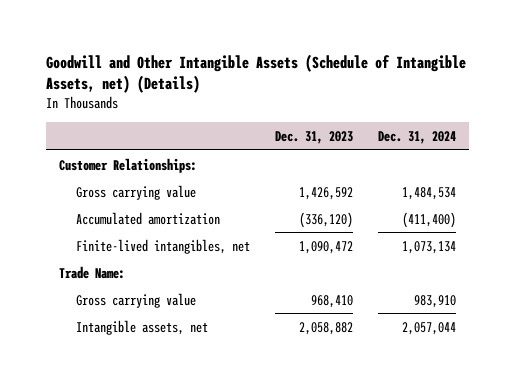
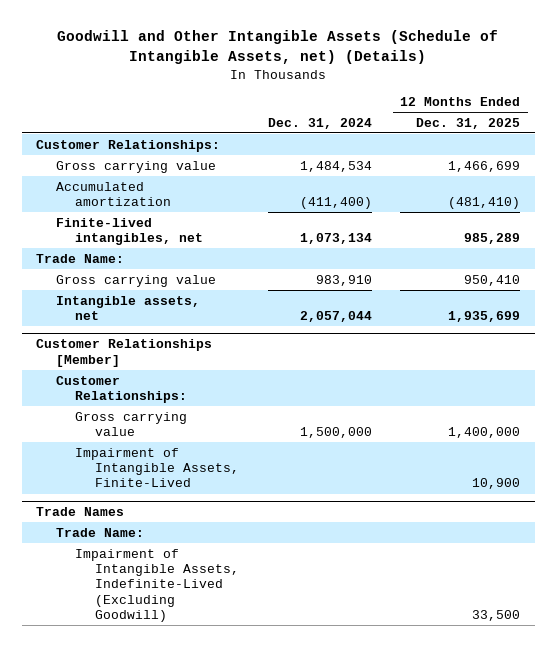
- | Dec. 31, 2023 | Dec. 31, 2024
+ | Dec. 31, 2024 | 12 Months Ended Dec. 31, 2025
+ Customer Relationships [Member]
+ Customer Relationships:
+ Gross carrying value | 1,500,000 | 1,400,000
+ Impairment of Intangible Assets, Finite-Lived | | 10,900
+ Trade Names
+ Trade Name:
+ Impairment of Intangible Assets, Indefinite-Lived (Excluding Goodwill) | | 33,500

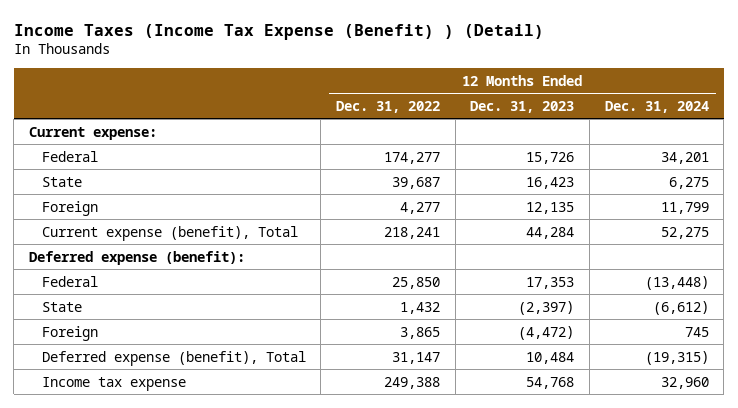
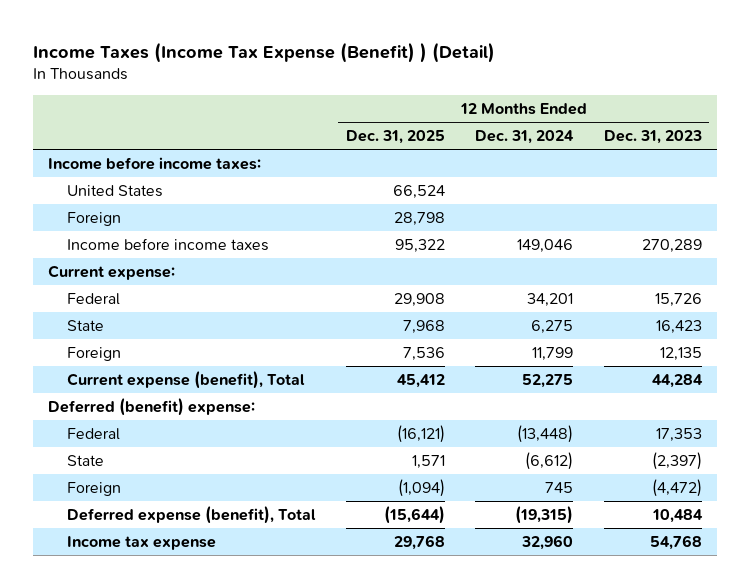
- | 12 Months Ended Dec. 31, 2022 | 12 Months Ended Dec. 31, 2023 | 12 Months Ended Dec. 31, 2024
+ | 12 Months Ended Dec. 31, 2025 | 12 Months Ended Dec. 31, 2024 | 12 Months Ended Dec. 31, 2023
+ Income before income taxes:
+ United States | 66,524 | |
+ Foreign | 28,798 | |
+ Income before income taxes | 95,322 | 149,046 | 270,289
- Deferred expense (benefit):
+ Deferred (benefit) expense:

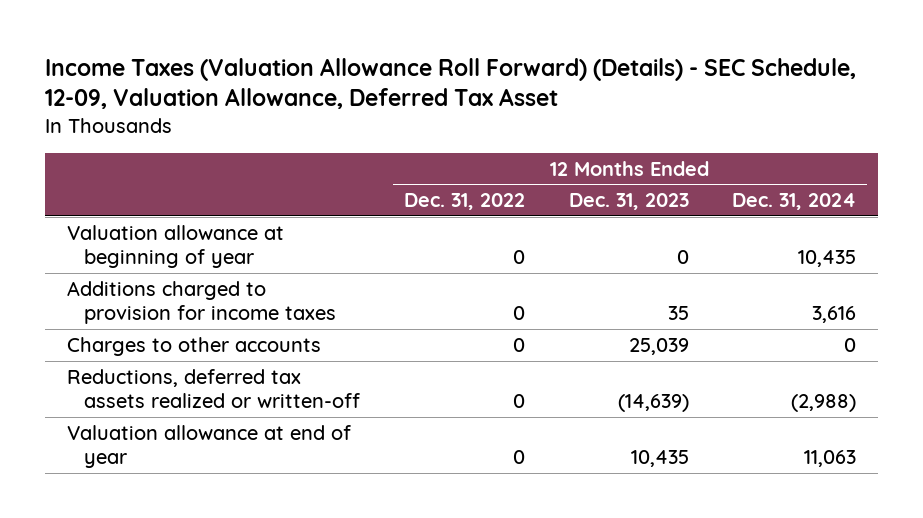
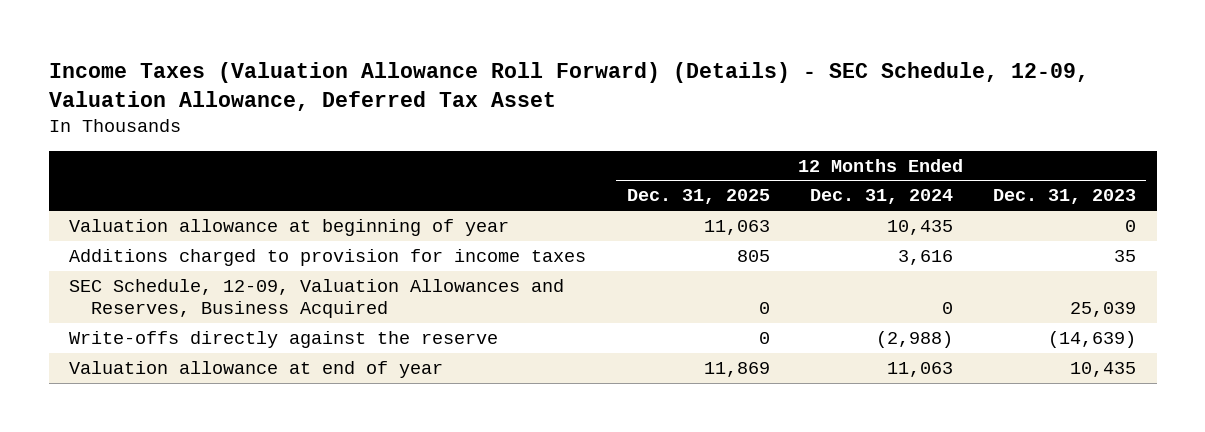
- | 12 Months Ended Dec. 31, 2022 | 12 Months Ended Dec. 31, 2023 | 12 Months Ended Dec. 31, 2024
+ | 12 Months Ended Dec. 31, 2025 | 12 Months Ended Dec. 31, 2024 | 12 Months Ended Dec. 31, 2023
- Charges to other accounts | 0 | 25,039 | 0
- Reductions, deferred tax assets realized or written-off | 0 | (14,639) | (2,988)
+ SEC Schedule, 12-09, Valuation Allowances and Reserves, Business Acquired | 0 | 0 | 25,039
+ Write-offs directly against the reserve | 0 | (2,988) | (14,639)

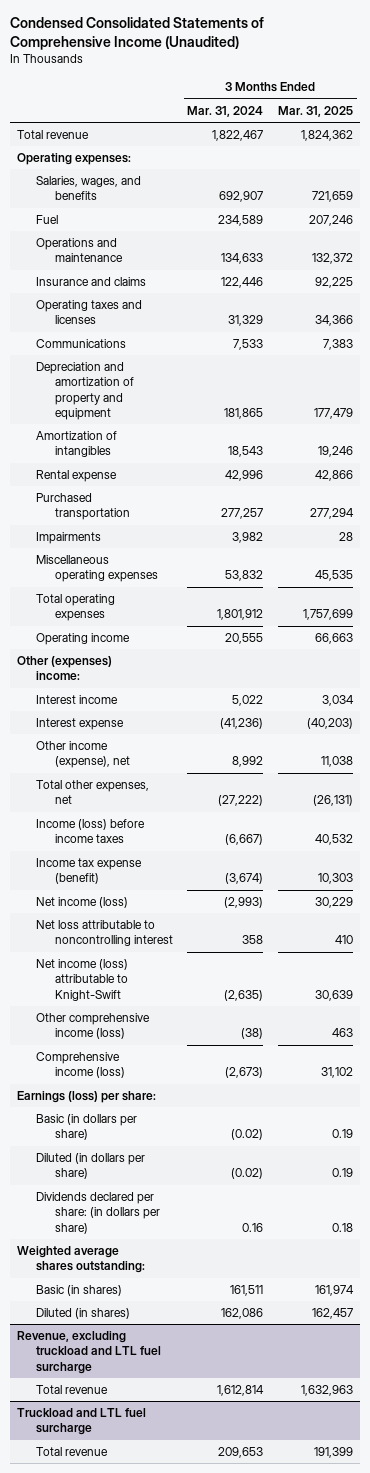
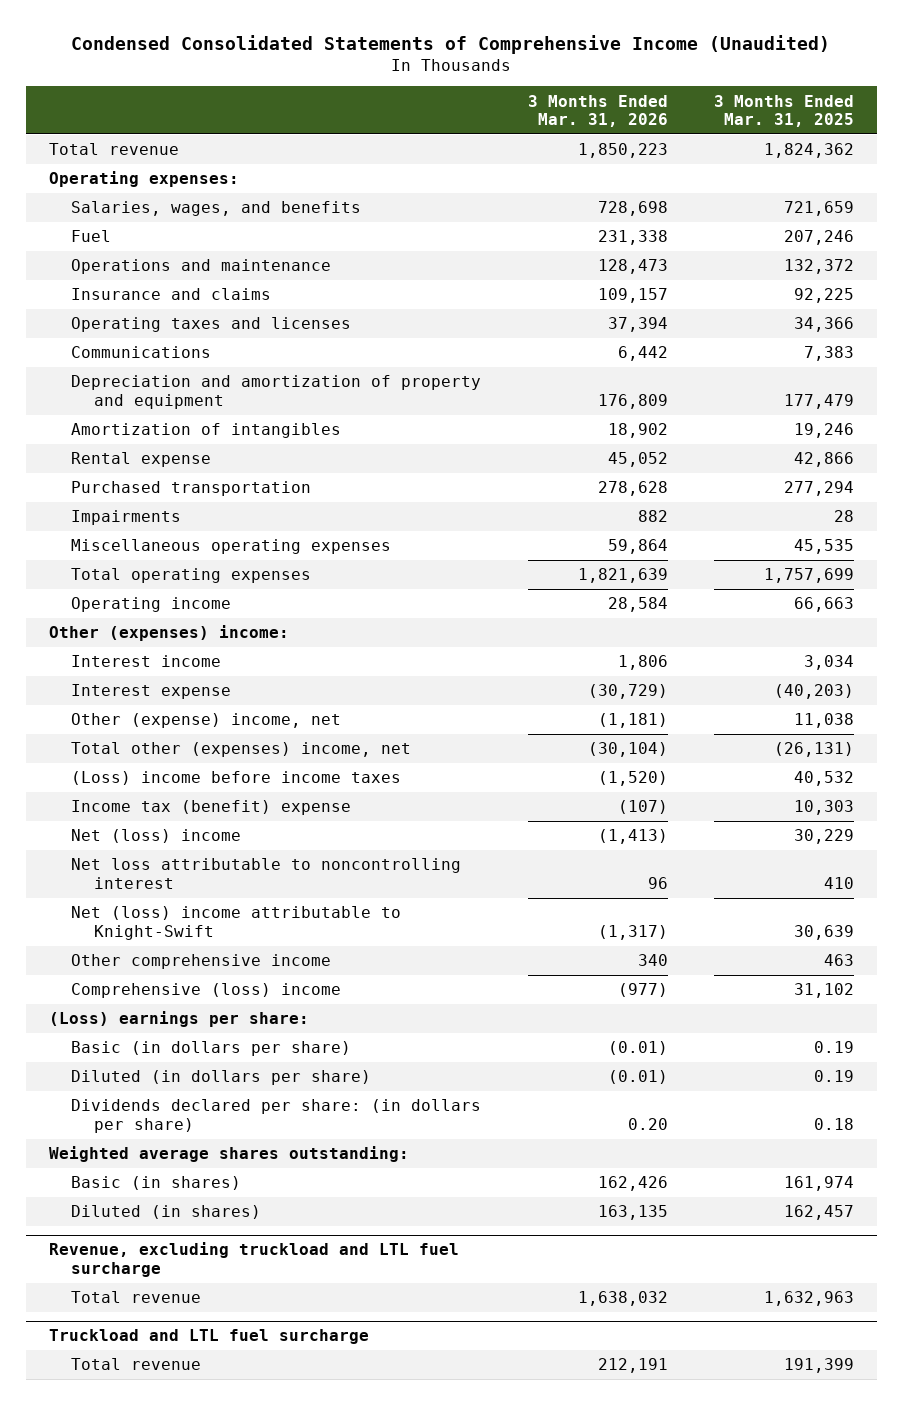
- | 3 Months Ended Mar. 31, 2024 | 3 Months Ended Mar. 31, 2025
+ | 3 Months Ended Mar. 31, 2026 | 3 Months Ended Mar. 31, 2025
- Other income (expense), net | 8,992 | 11,038
- Total other expenses, net | (27,222) | (26,131)
- Income (loss) before income taxes | (6,667) | 40,532
- Income tax expense (benefit) | (3,674) | 10,303
- Net income (loss) | (2,993) | 30,229
+ Other (expense) income, net | (1,181) | 11,038
+ Total other (expenses) income, net | (30,104) | (26,131)
+ (Loss) income before income taxes | (1,520) | 40,532
+ Income tax (benefit) expense | (107) | 10,303
+ Net (loss) income | (1,413) | 30,229
- Net income (loss) attributable to Knight-Swift | (2,635) | 30,639
- Other comprehensive income (loss) | (38) | 463
- Comprehensive income (loss) | (2,673) | 31,102
- Earnings (loss) per share:
+ Net (loss) income attributable to Knight-Swift | (1,317) | 30,639
+ Other comprehensive income | 340 | 463
+ Comprehensive (loss) income | (977) | 31,102
+ (Loss) earnings per share:

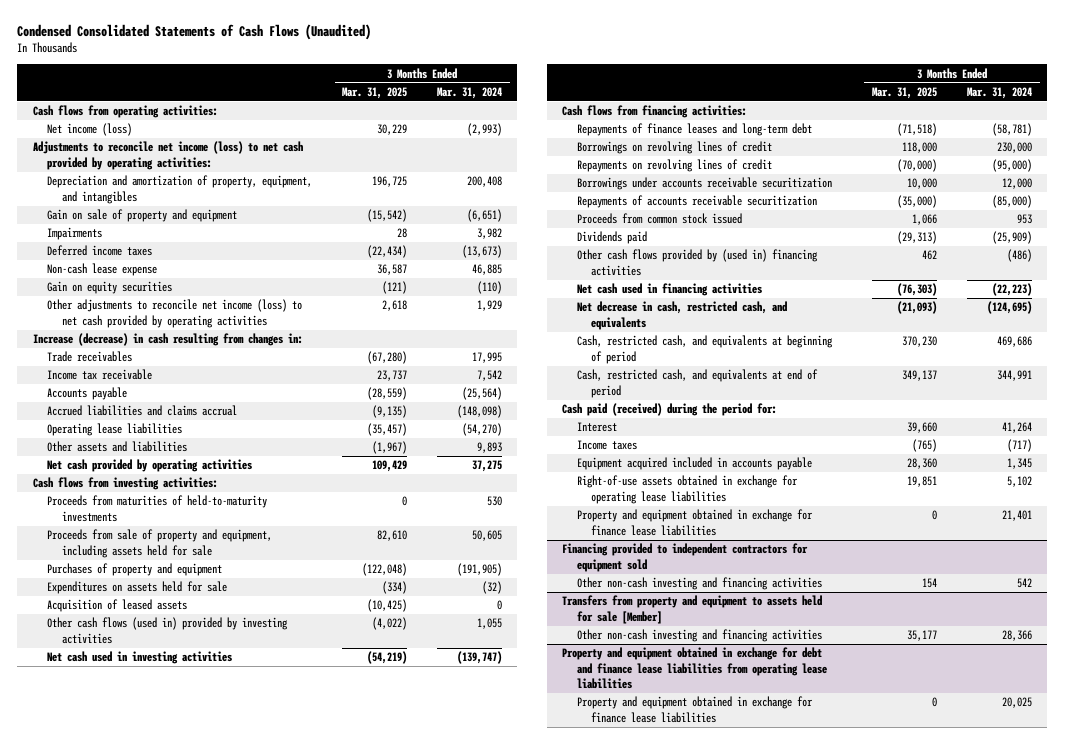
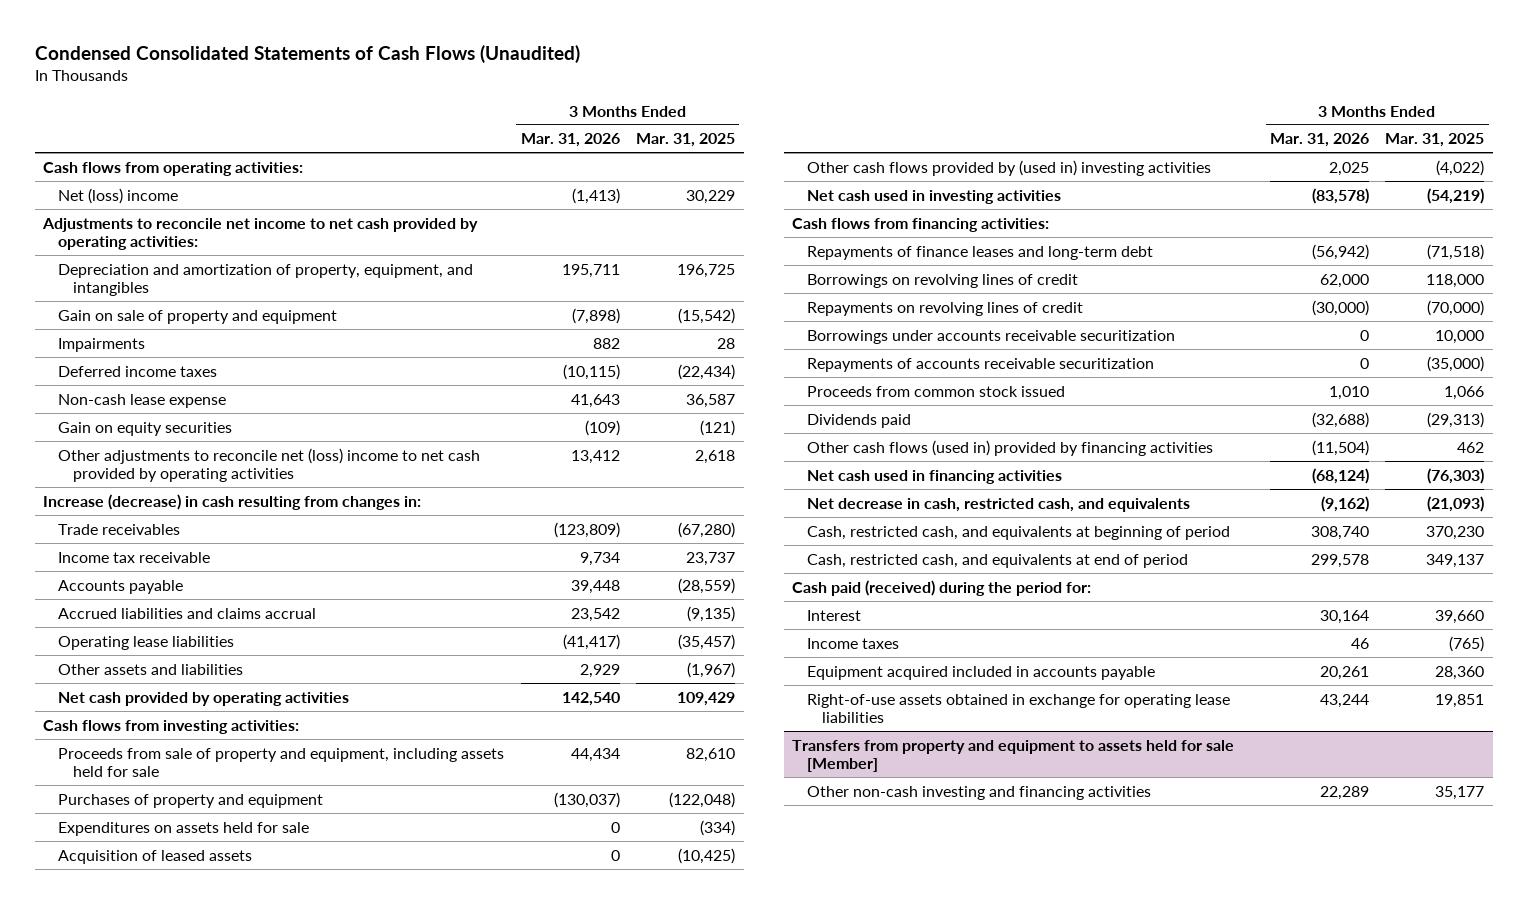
- | 3 Months Ended Mar. 31, 2025 | 3 Months Ended Mar. 31, 2024
+ | 3 Months Ended Mar. 31, 2026 | 3 Months Ended Mar. 31, 2025
- Net income (loss) | 30,229 | (2,993)
- Adjustments to reconcile net income (loss) to net cash provided by operating activities:
+ Net (loss) income | (1,413) | 30,229
+ Adjustments to reconcile net income to net cash provided by operating activities:
- Other adjustments to reconcile net income (loss) to net cash provided by operating activities | 2,618 | 1,929
+ Other adjustments to reconcile net (loss) income to net cash provided by operating activities | 13,412 | 2,618
- Proceeds from maturities of held-to-maturity investments | 0 | 530
- Other cash flows (used in) provided by investing activities | (4,022) | 1,055
+ Other cash flows provided by (used in) investing activities | 2,025 | (4,022)
- Other cash flows provided by (used in) financing activities | 462 | (486)
+ Other cash flows (used in) provided by financing activities | (11,504) | 462
- Property and equipment obtained in exchange for finance lease liabilities | 0 | 21,401
- Financing provided to independent contractors for equipment sold
- Other non-cash investing and financing activities | 154 | 542
- Property and equipment obtained in exchange for debt and finance lease liabilities from operating lease liabilities
- Property and equipment obtained in exchange for finance lease liabilities | 0 | 20,025

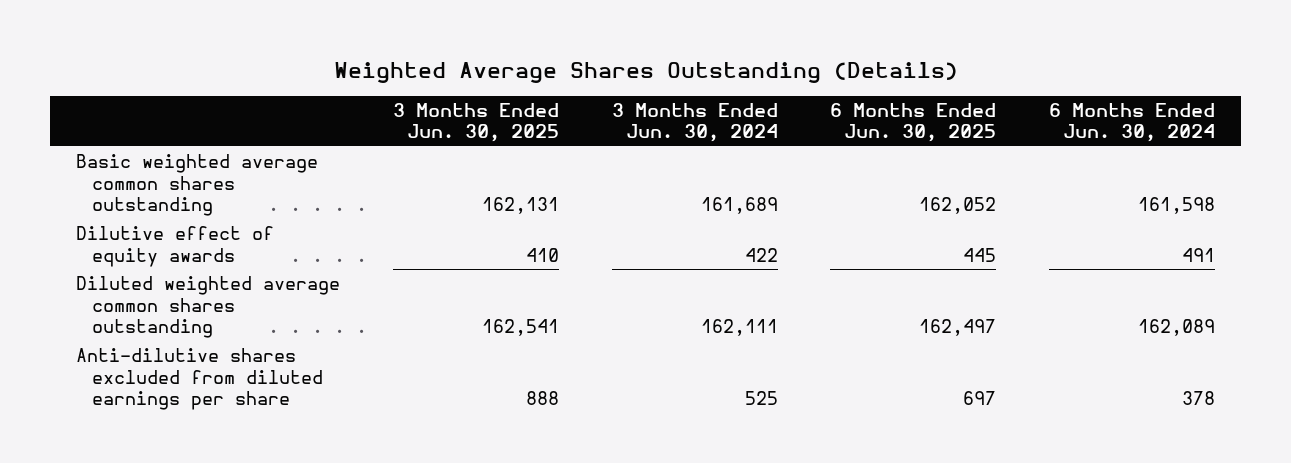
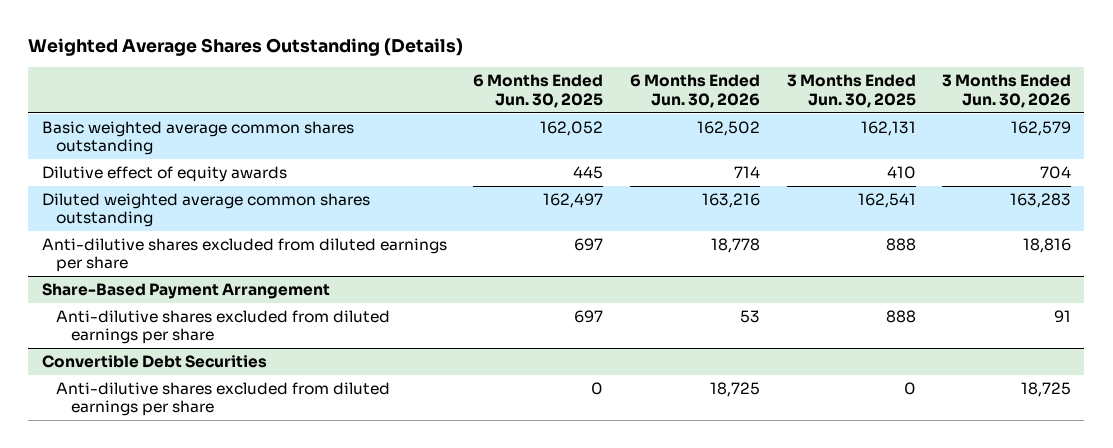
- | 3 Months Ended Jun. 30, 2025 | 3 Months Ended Jun. 30, 2024 | 6 Months Ended Jun. 30, 2025 | 6 Months Ended Jun. 30, 2024
+ | 6 Months Ended Jun. 30, 2025 | 6 Months Ended Jun. 30, 2026 | 3 Months Ended Jun. 30, 2025 | 3 Months Ended Jun. 30, 2026
+ Share-Based Payment Arrangement
+ Anti-dilutive shares excluded from diluted earnings per share | 697 | 53 | 888 | 91
+ Convertible Debt Securities
+ Anti-dilutive shares excluded from diluted earnings per share | 0 | 18,725 | 0 | 18,725

